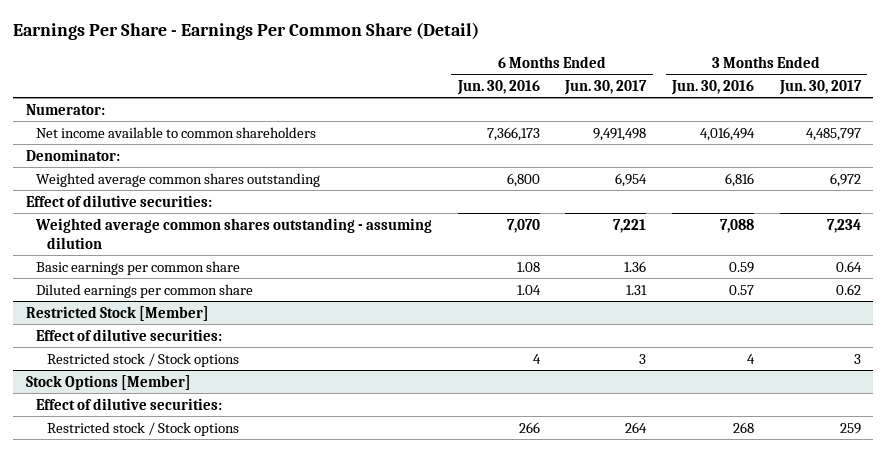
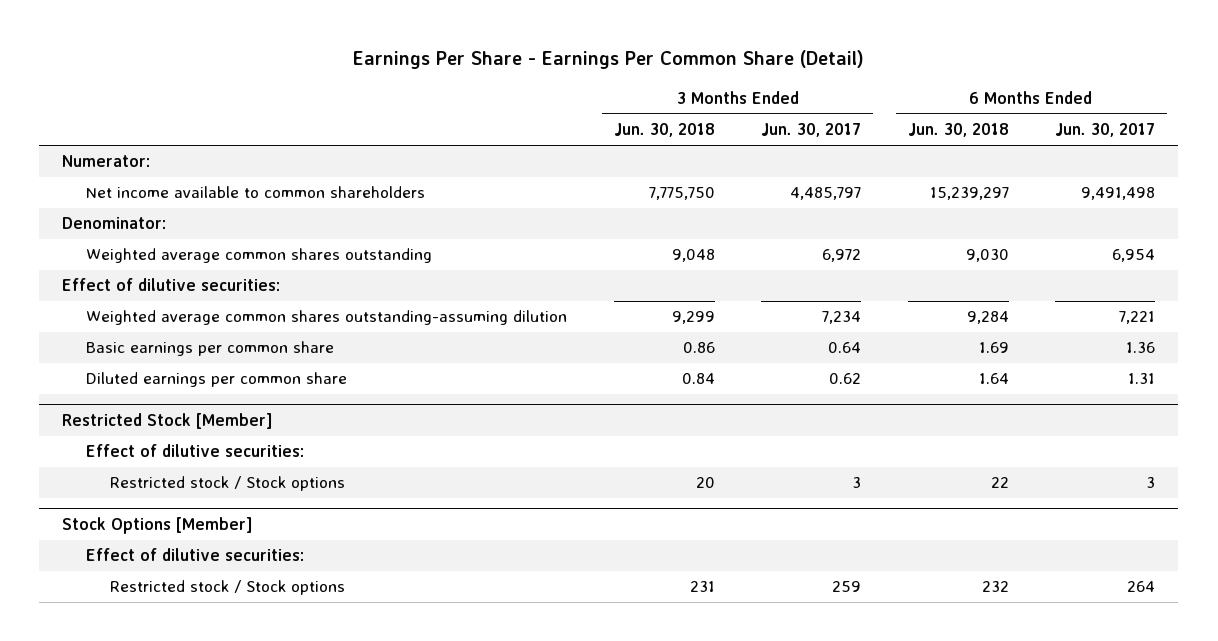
- | 6 Months Ended Jun. 30, 2016 | 6 Months Ended Jun. 30, 2017 | 3 Months Ended Jun. 30, 2016 | 3 Months Ended Jun. 30, 2017
+ | 3 Months Ended Jun. 30, 2018 | 3 Months Ended Jun. 30, 2017 | 6 Months Ended Jun. 30, 2018 | 6 Months Ended Jun. 30, 2017
- Weighted average common shares outstanding - assuming dilution | 7,070 | 7,221 | 7,088 | 7,234
+ Weighted average common shares outstanding-assuming dilution | 9,299 | 7,234 | 9,284 | 7,221

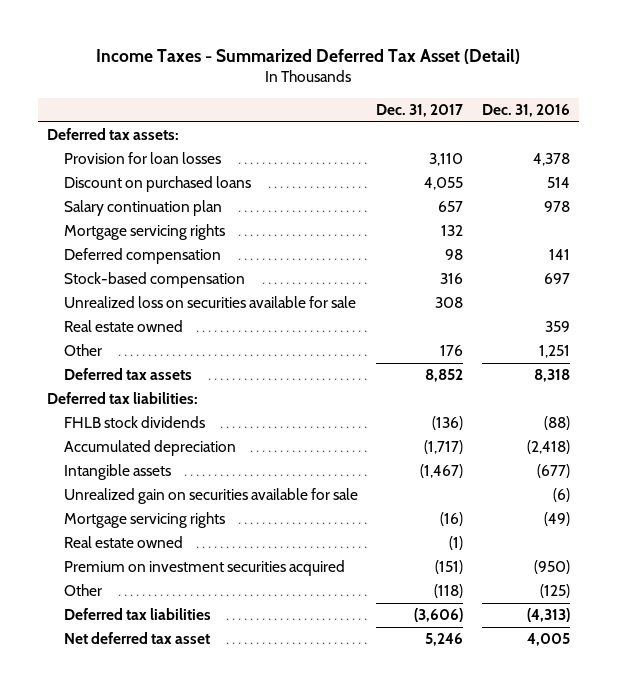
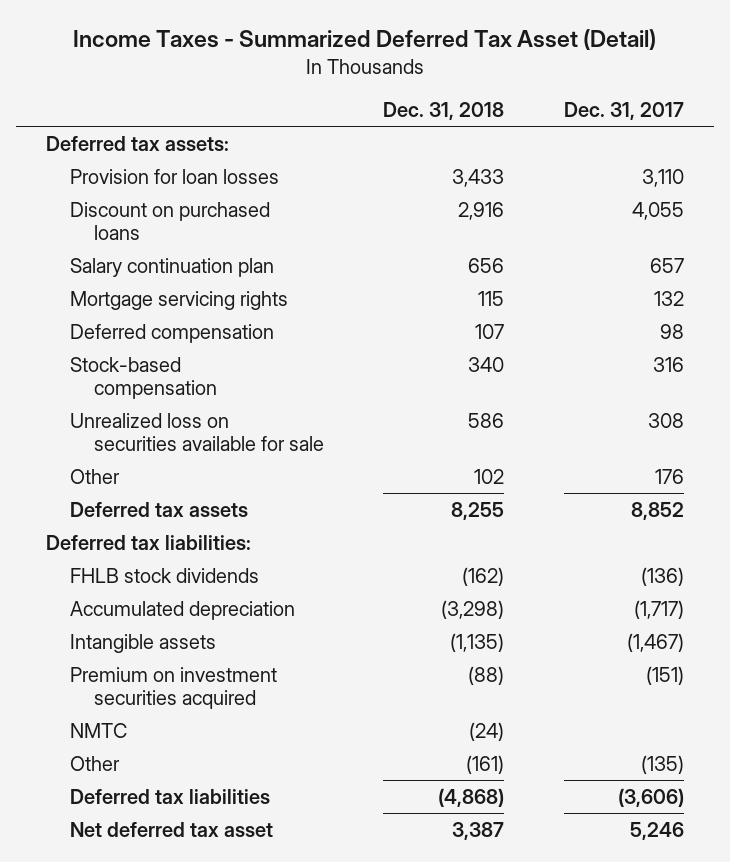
- | Dec. 31, 2017 | Dec. 31, 2016
+ | Dec. 31, 2018 | Dec. 31, 2017
- Real estate owned | | 359
- Unrealized gain on securities available for sale | | (6)
- Mortgage servicing rights | (16) | (49)
- Real estate owned | (1) |
- Other | (118) | (125)
+ NMTC | (24) |
+ Other | (161) | (135)

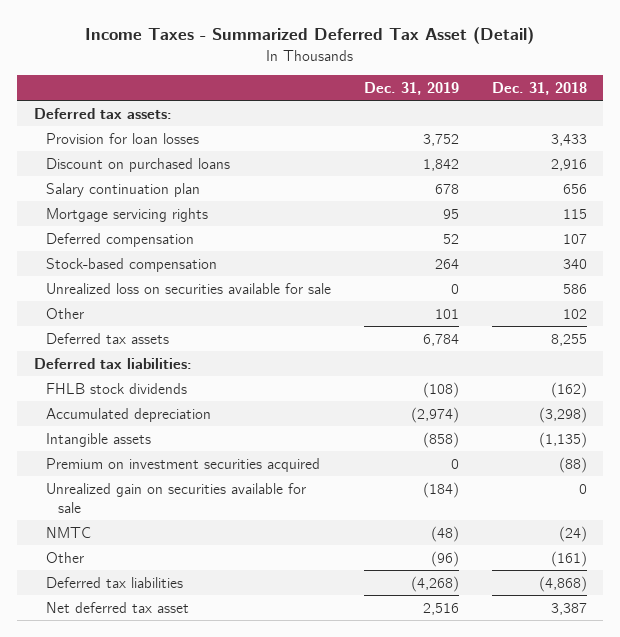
- | Dec. 31, 2018 | Dec. 31, 2017
+ | Dec. 31, 2019 | Dec. 31, 2018
+ Unrealized gain on securities available for sale | (184) | 0

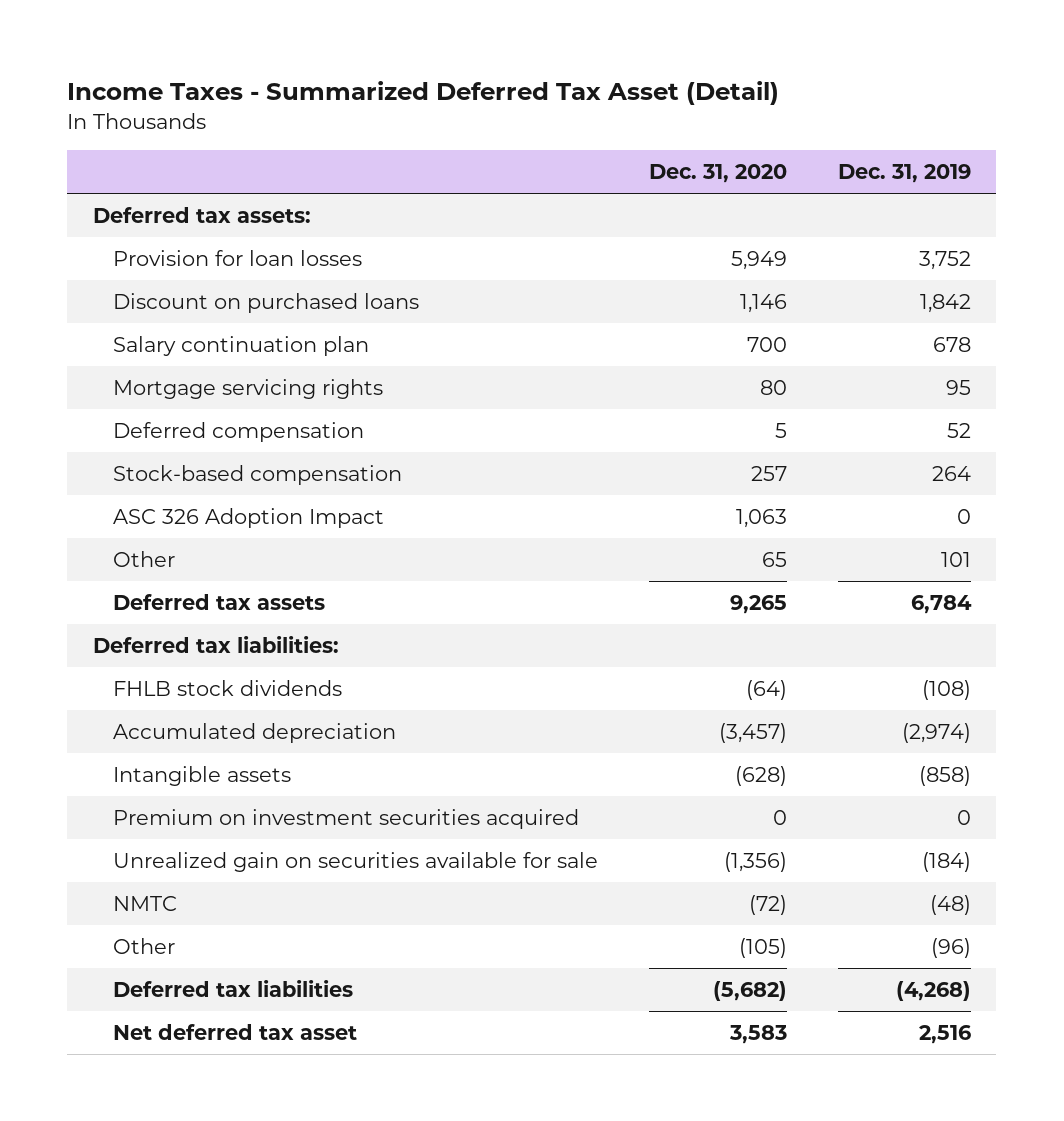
- | Dec. 31, 2019 | Dec. 31, 2018
+ | Dec. 31, 2020 | Dec. 31, 2019
- Unrealized loss on securities available for sale | 0 | 586
+ ASC 326 Adoption Impact | 1,063 | 0

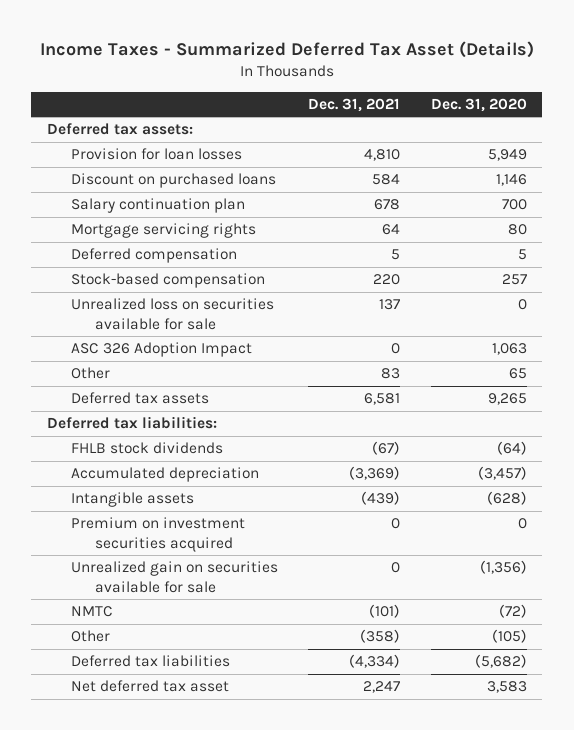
- Income Taxes - Summarized Deferred Tax Asset (Detail)
+ Income Taxes - Summarized Deferred Tax Asset (Details)
- | Dec. 31, 2020 | Dec. 31, 2019
+ | Dec. 31, 2021 | Dec. 31, 2020
+ Unrealized loss on securities available for sale | 137 | 0

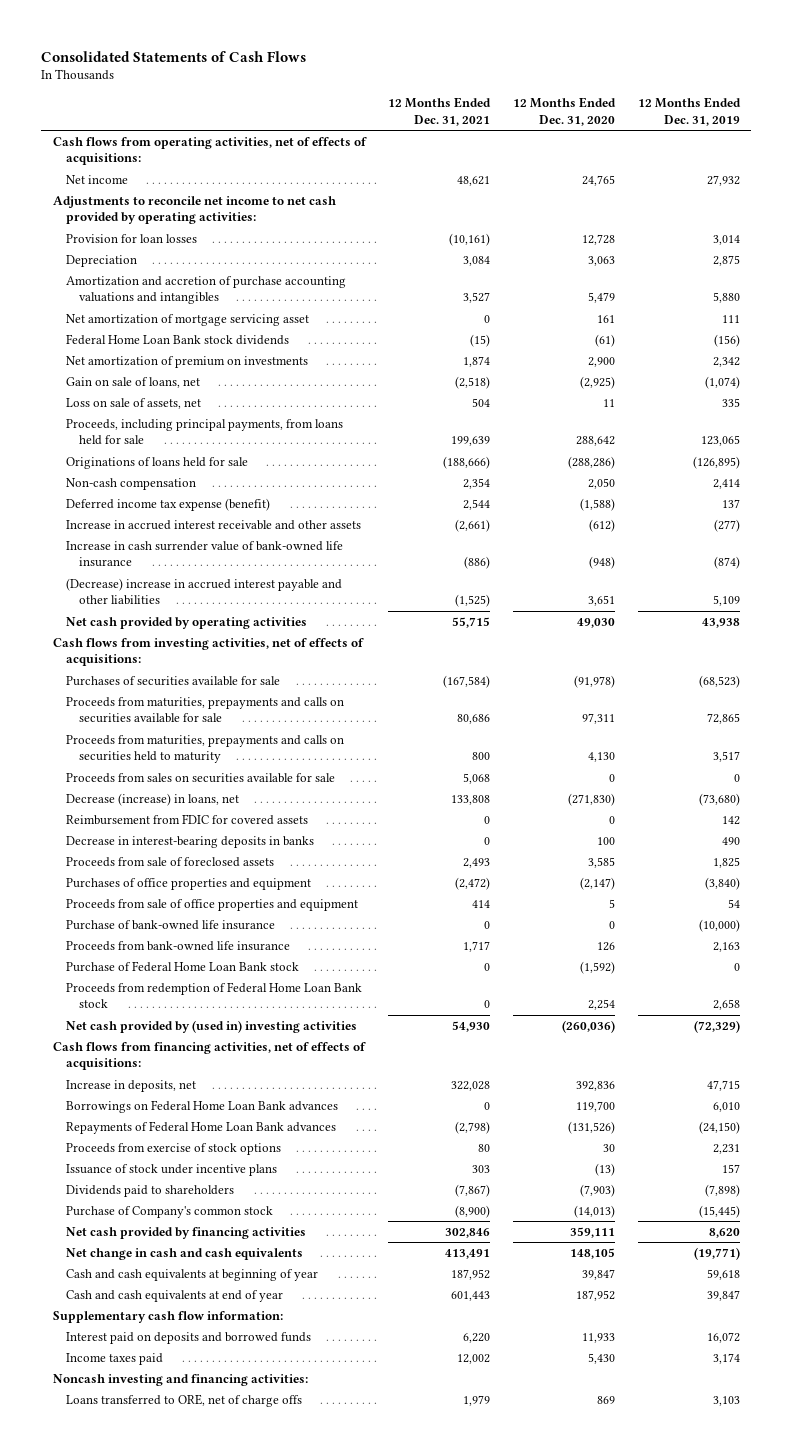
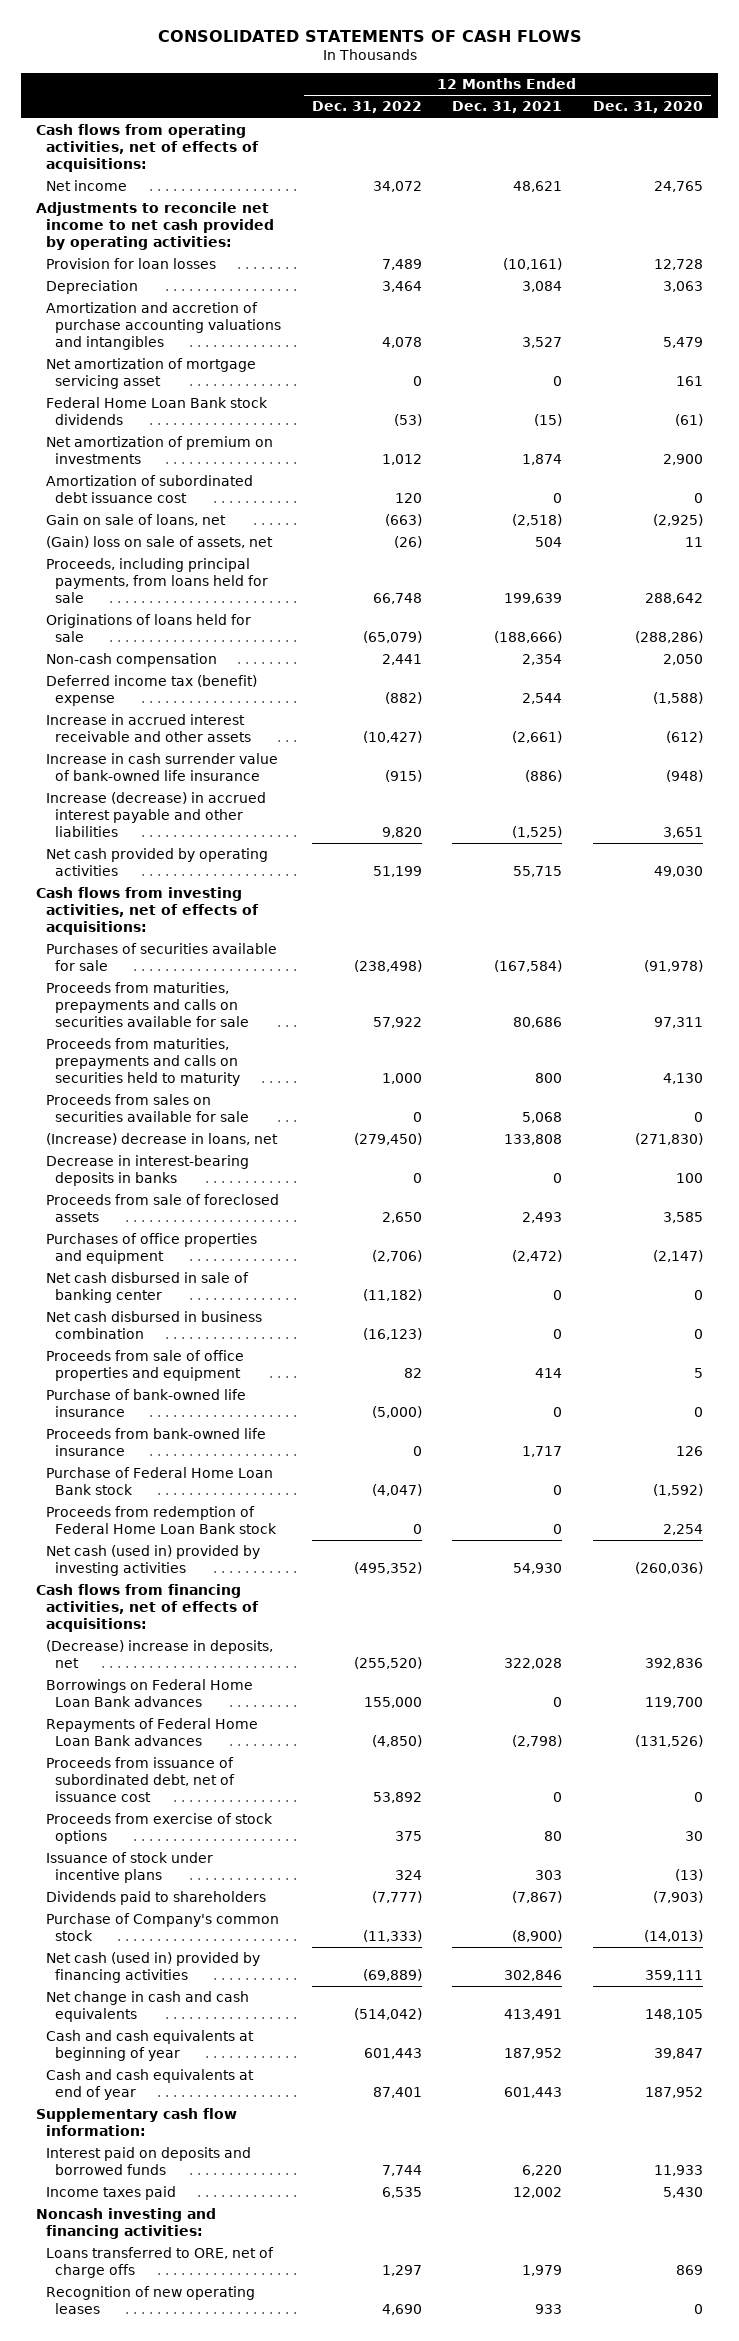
- Consolidated Statements of Cash Flows
+ CONSOLIDATED STATEMENTS OF CASH FLOWS
- | 12 Months Ended Dec. 31, 2021 | 12 Months Ended Dec. 31, 2020 | 12 Months Ended Dec. 31, 2019
+ | 12 Months Ended Dec. 31, 2022 | 12 Months Ended Dec. 31, 2021 | 12 Months Ended Dec. 31, 2020
+ Amortization of subordinated debt issuance cost | 120 | 0 | 0
- Loss on sale of assets, net | 504 | 11 | 335
+ (Gain) loss on sale of assets, net | (26) | 504 | 11
- Deferred income tax expense (benefit) | 2,544 | (1,588) | 137
+ Deferred income tax (benefit) expense | (882) | 2,544 | (1,588)
- (Decrease) increase in accrued interest payable and other liabilities | (1,525) | 3,651 | 5,109
+ Increase (decrease) in accrued interest payable and other liabilities | 9,820 | (1,525) | 3,651
- Decrease (increase) in loans, net | 133,808 | (271,830) | (73,680)
- Reimbursement from FDIC for covered assets | 0 | 0 | 142
+ (Increase) decrease in loans, net | (279,450) | 133,808 | (271,830)
+ Net cash disbursed in sale of banking center | (11,182) | 0 | 0
+ Net cash disbursed in business combination | (16,123) | 0 | 0
- Net cash provided by (used in) investing activities | 54,930 | (260,036) | (72,329)
+ Net cash (used in) provided by investing activities | (495,352) | 54,930 | (260,036)
- Increase in deposits, net | 322,028 | 392,836 | 47,715
+ (Decrease) increase in deposits, net | (255,520) | 322,028 | 392,836
+ Proceeds from issuance of subordinated debt, net of issuance cost | 53,892 | 0 | 0
- Net cash provided by financing activities | 302,846 | 359,111 | 8,620
+ Net cash (used in) provided by financing activities | (69,889) | 302,846 | 359,111
+ Recognition of new operating leases | 4,690 | 933 | 0

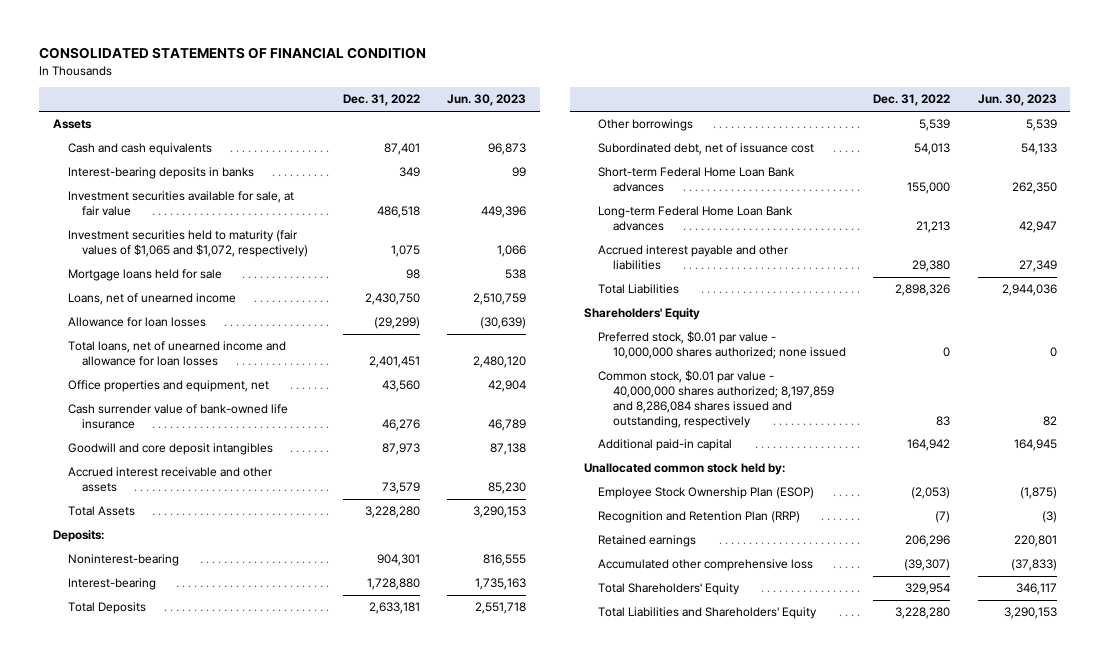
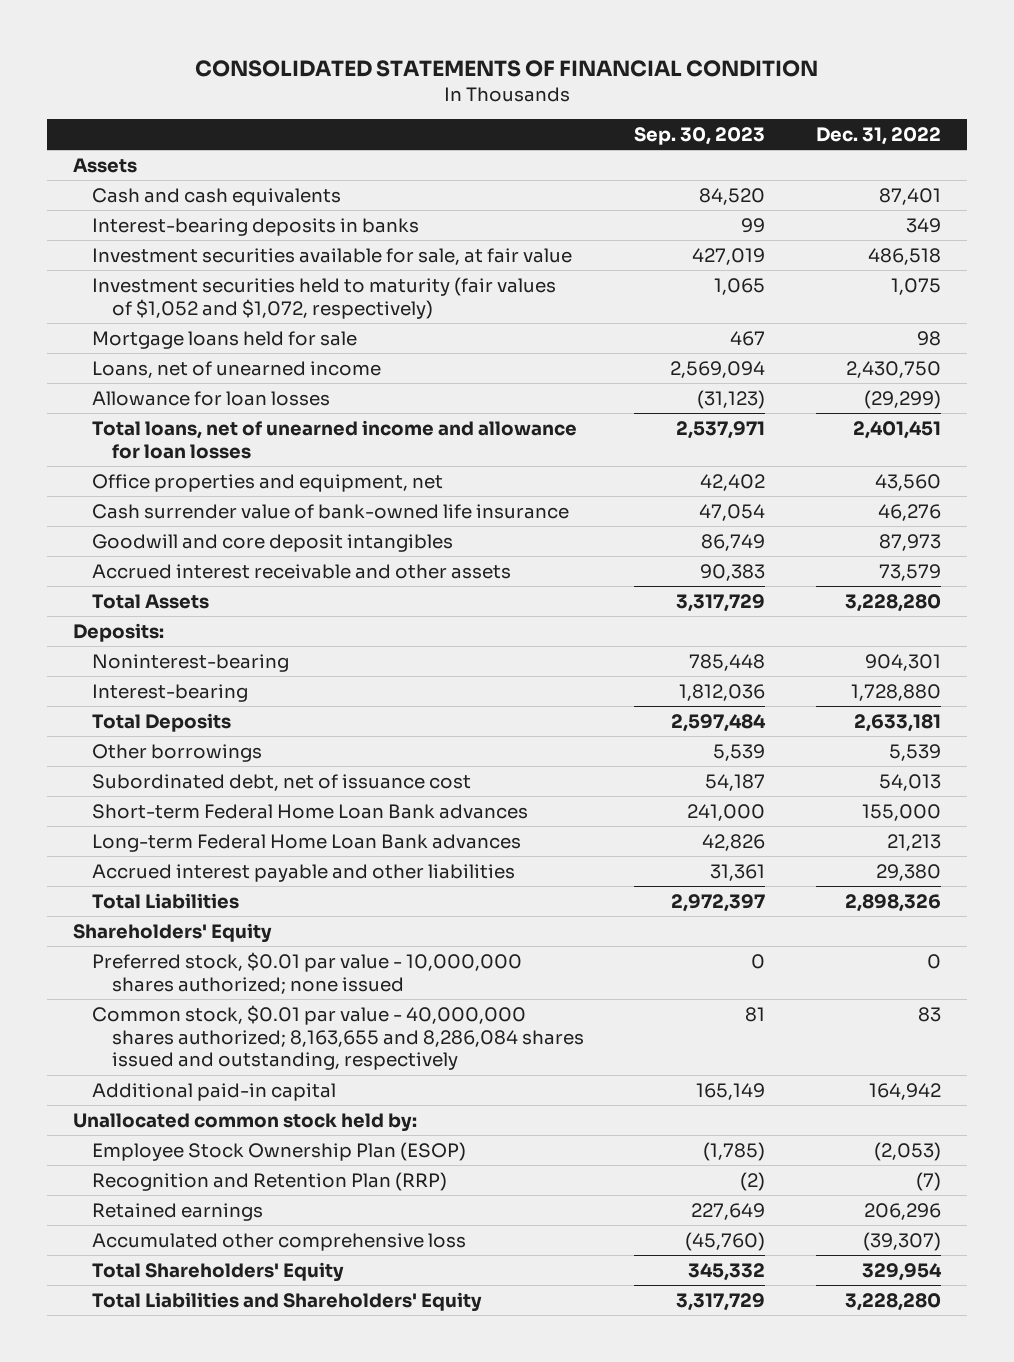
- | Dec. 31, 2022 | Jun. 30, 2023
+ | Sep. 30, 2023 | Dec. 31, 2022
- Investment securities held to maturity (fair values of $1,065 and $1,072, respectively) | 1,075 | 1,066
+ Investment securities held to maturity (fair values of $1,052 and $1,072, respectively) | 1,065 | 1,075
- Common stock, $0.01 par value - 40,000,000 shares authorized; 8,197,859 and 8,286,084 shares issued and outstanding, respectively | 83 | 82
+ Common stock, $0.01 par value - 40,000,000 shares authorized; 8,163,655 and 8,286,084 shares issued and outstanding, respectively | 81 | 83

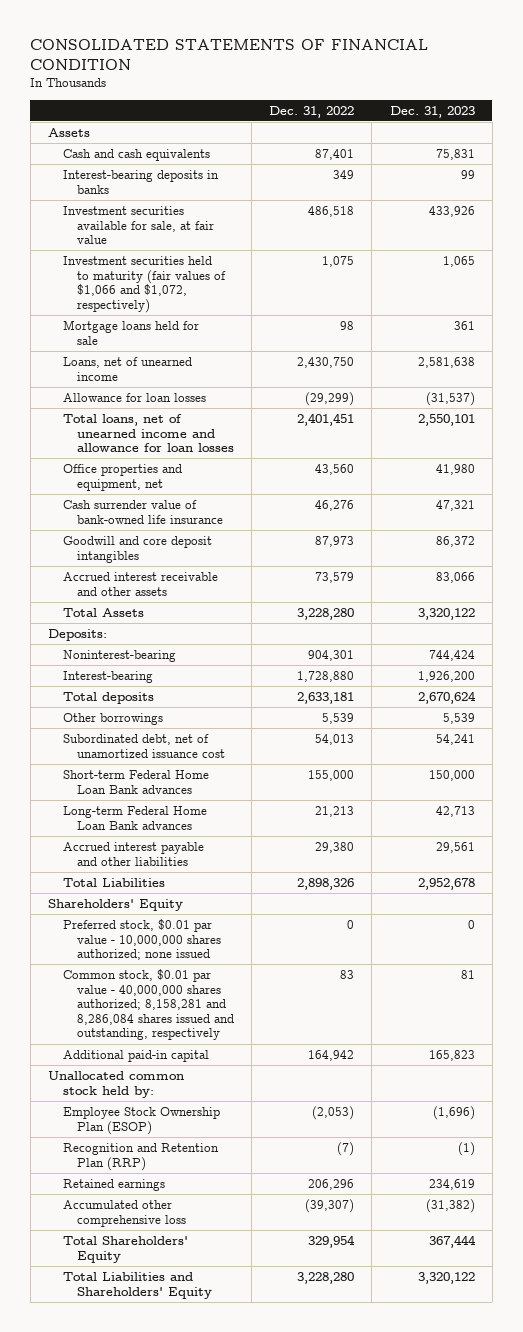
- | Sep. 30, 2023 | Dec. 31, 2022
+ | Dec. 31, 2022 | Dec. 31, 2023
- Investment securities held to maturity (fair values of $1,052 and $1,072, respectively) | 1,065 | 1,075
+ Investment securities held to maturity (fair values of $1,066 and $1,072, respectively) | 1,075 | 1,065
- Total Deposits | 2,597,484 | 2,633,181
+ Total deposits | 2,633,181 | 2,670,624
- Subordinated debt, net of issuance cost | 54,187 | 54,013
+ Subordinated debt, net of unamortized issuance cost | 54,013 | 54,241
- Common stock, $0.01 par value - 40,000,000 shares authorized; 8,163,655 and 8,286,084 shares issued and outstanding, respectively | 81 | 83
+ Common stock, $0.01 par value - 40,000,000 shares authorized; 8,158,281 and 8,286,084 shares issued and outstanding, respectively | 83 | 81

